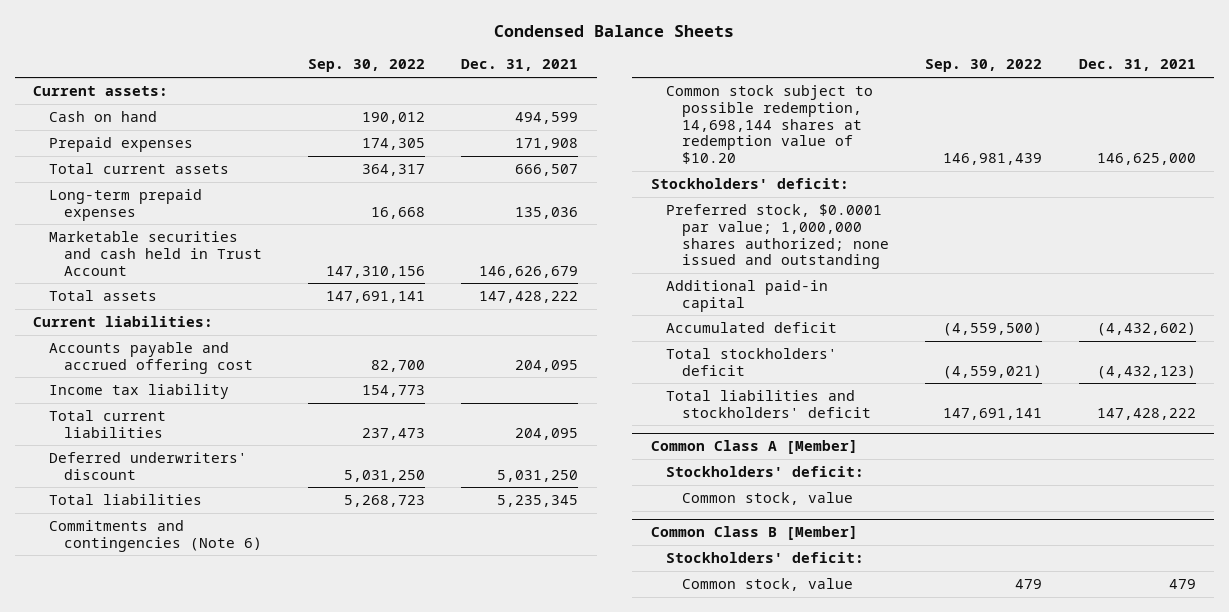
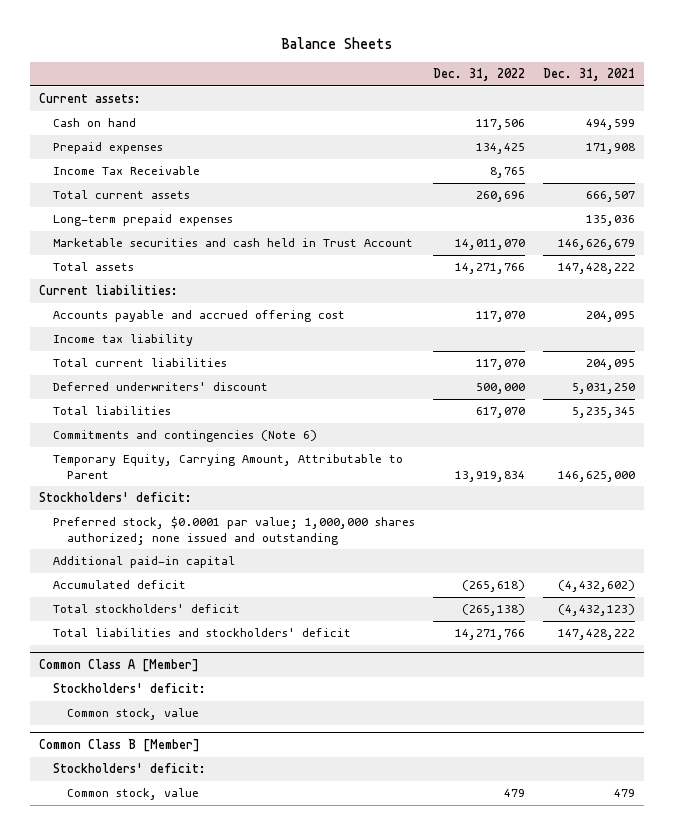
- Condensed Balance Sheets
+ Balance Sheets
- | Sep. 30, 2022 | Dec. 31, 2021
+ | Dec. 31, 2022 | Dec. 31, 2021
+ Income Tax Receivable | 8,765 |
- Common stock subject to possible redemption, 14,698,144 shares at redemption value of $10.20 | 146,981,439 | 146,625,000
+ Temporary Equity, Carrying Amount, Attributable to Parent | 13,919,834 | 146,625,000

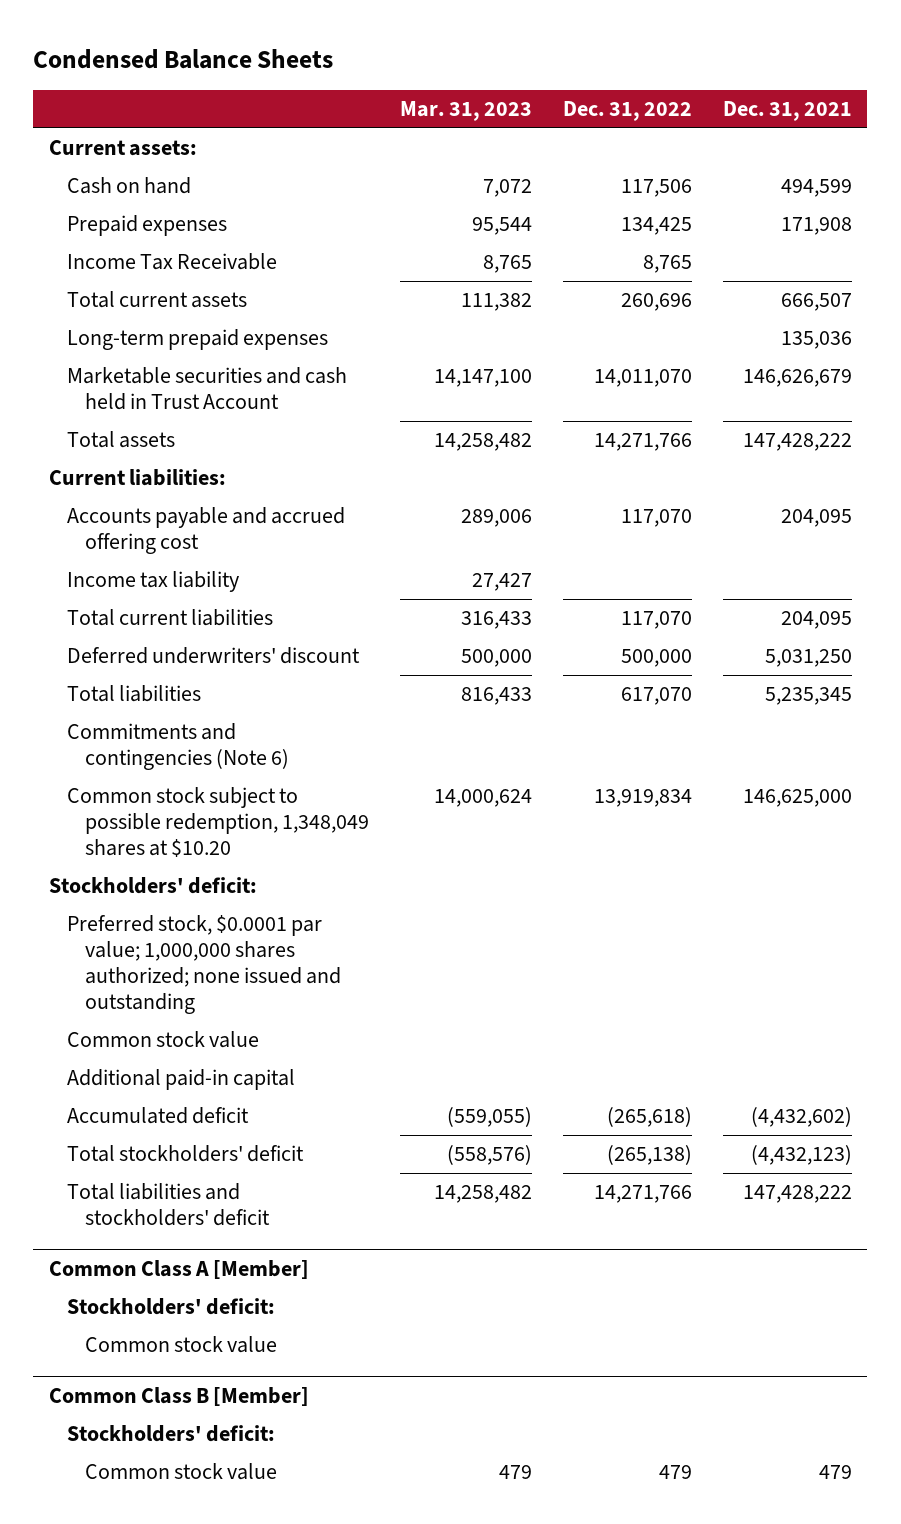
- Balance Sheets
+ Condensed Balance Sheets
- | Dec. 31, 2022 | Dec. 31, 2021
+ | Mar. 31, 2023 | Dec. 31, 2022 | Dec. 31, 2021
- Temporary Equity, Carrying Amount, Attributable to Parent | 13,919,834 | 146,625,000
+ Common stock subject to possible redemption, 1,348,049 shares at $10.20 | 14,000,624 | 13,919,834 | 146,625,000
+ Common stock value
@ Common Class A [Member]
- Common stock, value
+ Common stock value
@ Common Class B [Member]
- Common stock, value | 479 | 479
+ Common stock value | 479 | 479 | 479

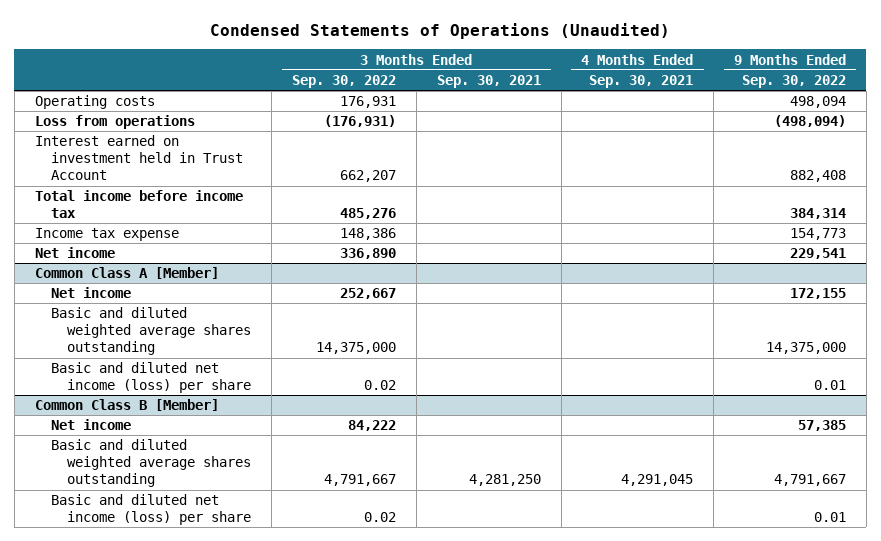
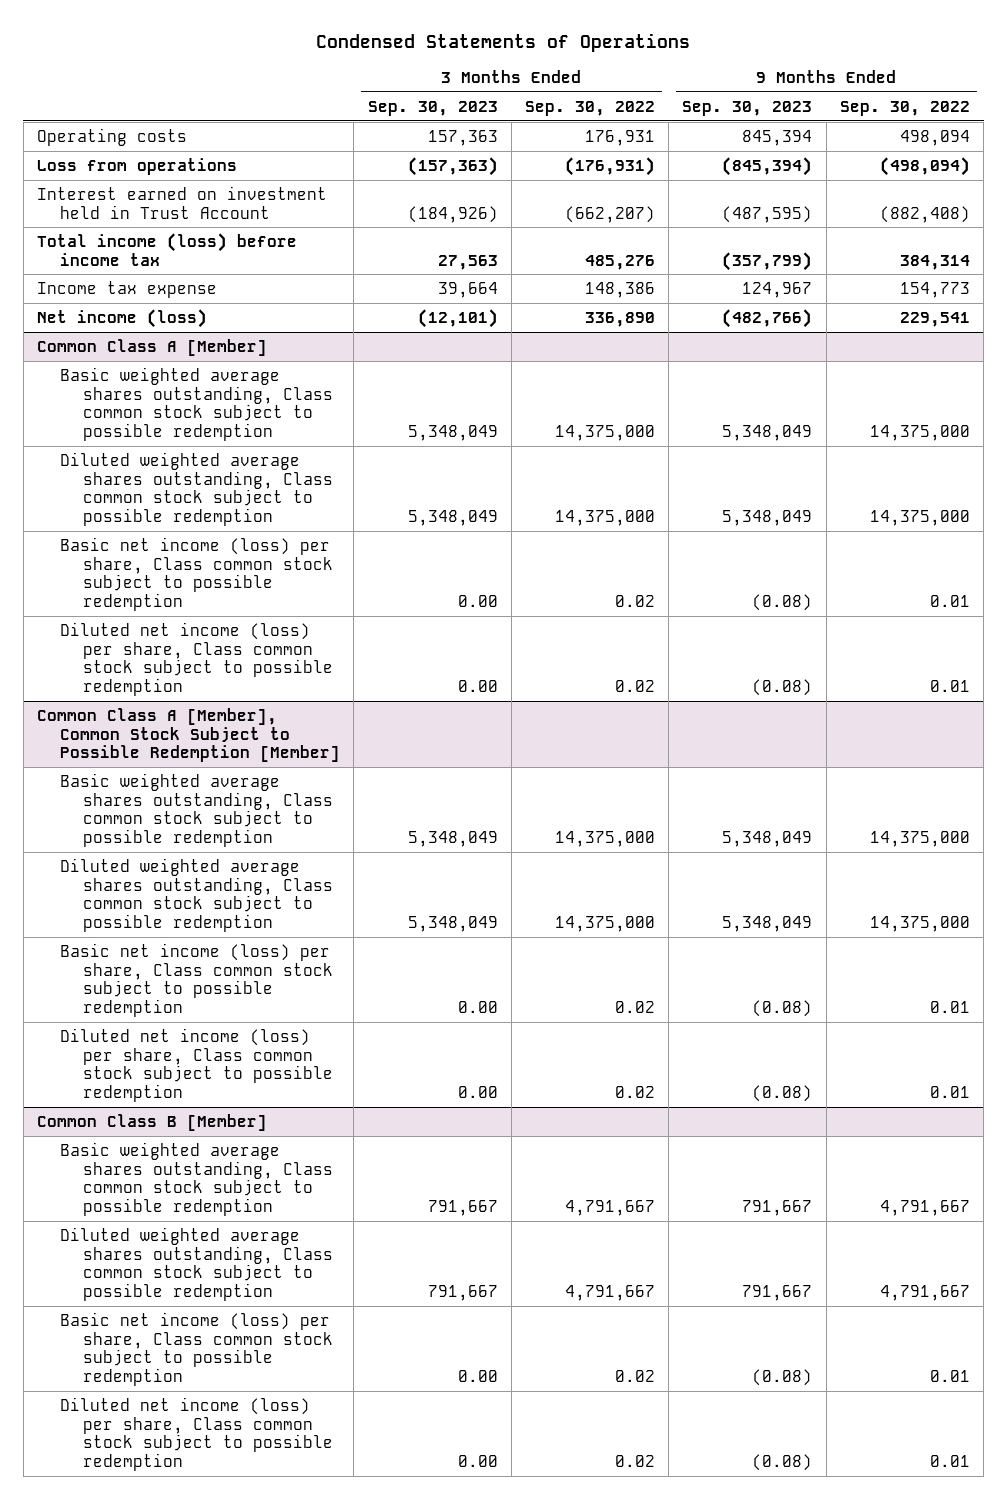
- Condensed Statements of Operations (Unaudited)
+ Condensed Statements of Operations
- | 3 Months Ended Sep. 30, 2022 | 3 Months Ended Sep. 30, 2021 | 4 Months Ended Sep. 30, 2021 | 9 Months Ended Sep. 30, 2022
+ | 3 Months Ended Sep. 30, 2023 | 3 Months Ended Sep. 30, 2022 | 9 Months Ended Sep. 30, 2023 | 9 Months Ended Sep. 30, 2022
- Interest earned on investment held in Trust Account | 662,207 | | | 882,408
- Total income before income tax | 485,276 | | | 384,314
+ Interest earned on investment held in Trust Account | (184,926) | (662,207) | (487,595) | (882,408)
+ Total income (loss) before income tax | 27,563 | 485,276 | (357,799) | 384,314
- Net income | 336,890 | | | 229,541
+ Net income (loss) | (12,101) | 336,890 | (482,766) | 229,541
@ Common Class A [Member]
- Net income | 252,667 | | | 172,155
- Basic and diluted weighted average shares outstanding | 14,375,000 | | | 14,375,000
- Basic and diluted net income (loss) per share | 0.02 | | | 0.01
+ Basic weighted average shares outstanding, Class common stock subject to possible redemption | 5,348,049 | 14,375,000 | 5,348,049 | 14,375,000
+ Diluted weighted average shares outstanding, Class common stock subject to possible redemption | 5,348,049 | 14,375,000 | 5,348,049 | 14,375,000
+ Basic net income (loss) per share, Class common stock subject to possible redemption | 0.00 | 0.02 | (0.08) | 0.01
+ Diluted net income (loss) per share, Class common stock subject to possible redemption | 0.00 | 0.02 | (0.08) | 0.01
+ Common Class A [Member], Common Stock Subject to Possible Redemption [Member]
+ Basic weighted average shares outstanding, Class common stock subject to possible redemption | 5,348,049 | 14,375,000 | 5,348,049 | 14,375,000
+ Diluted weighted average shares outstanding, Class common stock subject to possible redemption | 5,348,049 | 14,375,000 | 5,348,049 | 14,375,000
+ Basic net income (loss) per share, Class common stock subject to possible redemption | 0.00 | 0.02 | (0.08) | 0.01
+ Diluted net income (loss) per share, Class common stock subject to possible redemption | 0.00 | 0.02 | (0.08) | 0.01
@ Common Class B [Member]
- Net income | 84,222 | | | 57,385
- Basic and diluted weighted average shares outstanding | 4,791,667 | 4,281,250 | 4,291,045 | 4,791,667
- Basic and diluted net income (loss) per share | 0.02 | | | 0.01
+ Basic weighted average shares outstanding, Class common stock subject to possible redemption | 791,667 | 4,791,667 | 791,667 | 4,791,667
+ Diluted weighted average shares outstanding, Class common stock subject to possible redemption | 791,667 | 4,791,667 | 791,667 | 4,791,667
+ Basic net income (loss) per share, Class common stock subject to possible redemption | 0.00 | 0.02 | (0.08) | 0.01
+ Diluted net income (loss) per share, Class common stock subject to possible redemption | 0.00 | 0.02 | (0.08) | 0.01

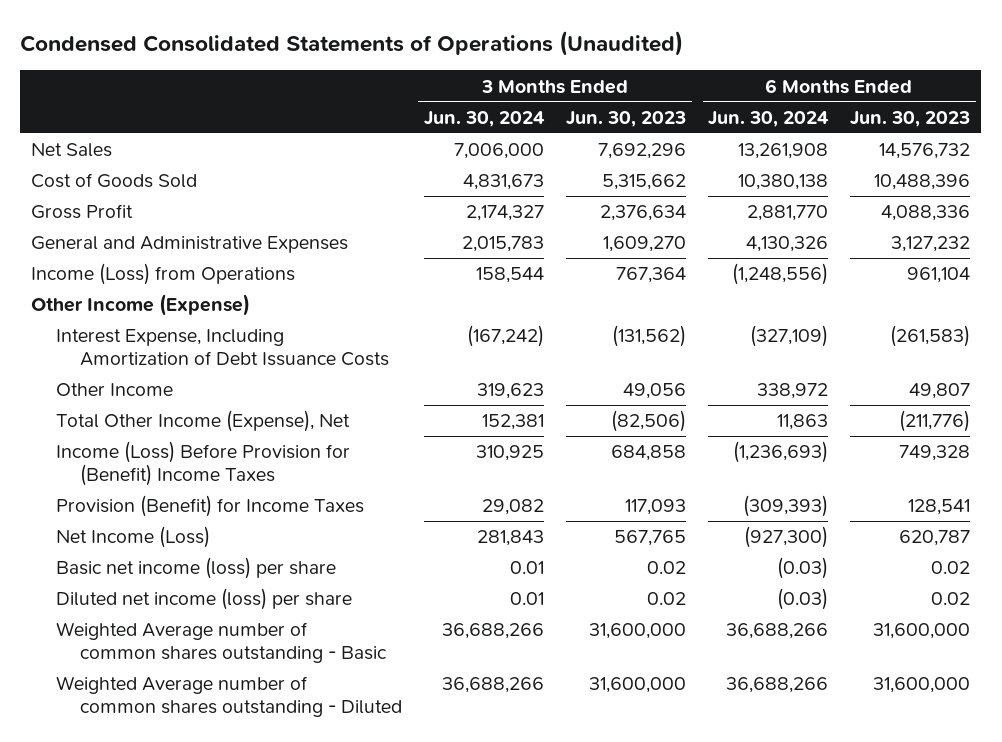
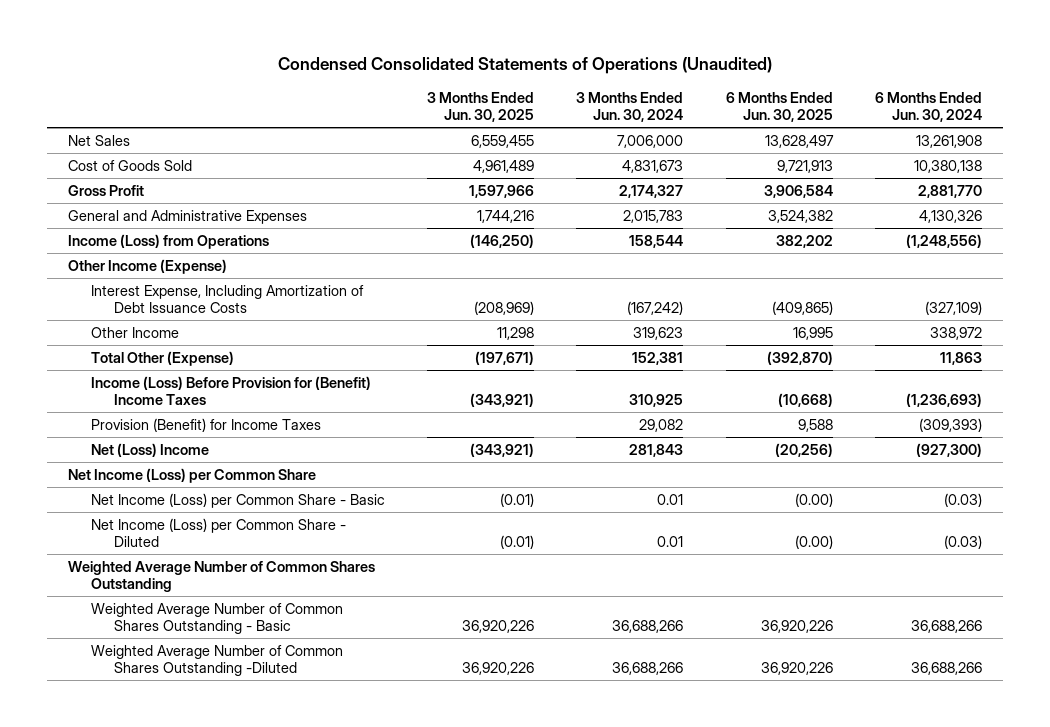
- | 3 Months Ended Jun. 30, 2024 | 3 Months Ended Jun. 30, 2023 | 6 Months Ended Jun. 30, 2024 | 6 Months Ended Jun. 30, 2023
+ | 3 Months Ended Jun. 30, 2025 | 3 Months Ended Jun. 30, 2024 | 6 Months Ended Jun. 30, 2025 | 6 Months Ended Jun. 30, 2024
- Total Other Income (Expense), Net | 152,381 | (82,506) | 11,863 | (211,776)
+ Total Other (Expense) | (197,671) | 152,381 | (392,870) | 11,863
- Net Income (Loss) | 281,843 | 567,765 | (927,300) | 620,787
- Basic net income (loss) per share | 0.01 | 0.02 | (0.03) | 0.02
- Diluted net income (loss) per share | 0.01 | 0.02 | (0.03) | 0.02
- Weighted Average number of common shares outstanding - Basic | 36,688,266 | 31,600,000 | 36,688,266 | 31,600,000
- Weighted Average number of common shares outstanding - Diluted | 36,688,266 | 31,600,000 | 36,688,266 | 31,600,000
+ Net (Loss) Income | (343,921) | 281,843 | (20,256) | (927,300)
+ Net Income (Loss) per Common Share
+ Net Income (Loss) per Common Share - Basic | (0.01) | 0.01 | (0.00) | (0.03)
+ Net Income (Loss) per Common Share - Diluted | (0.01) | 0.01 | (0.00) | (0.03)
+ Weighted Average Number of Common Shares Outstanding
+ Weighted Average Number of Common Shares Outstanding - Basic | 36,920,226 | 36,688,266 | 36,920,226 | 36,688,266
+ Weighted Average Number of Common Shares Outstanding -Diluted | 36,920,226 | 36,688,266 | 36,920,226 | 36,688,266

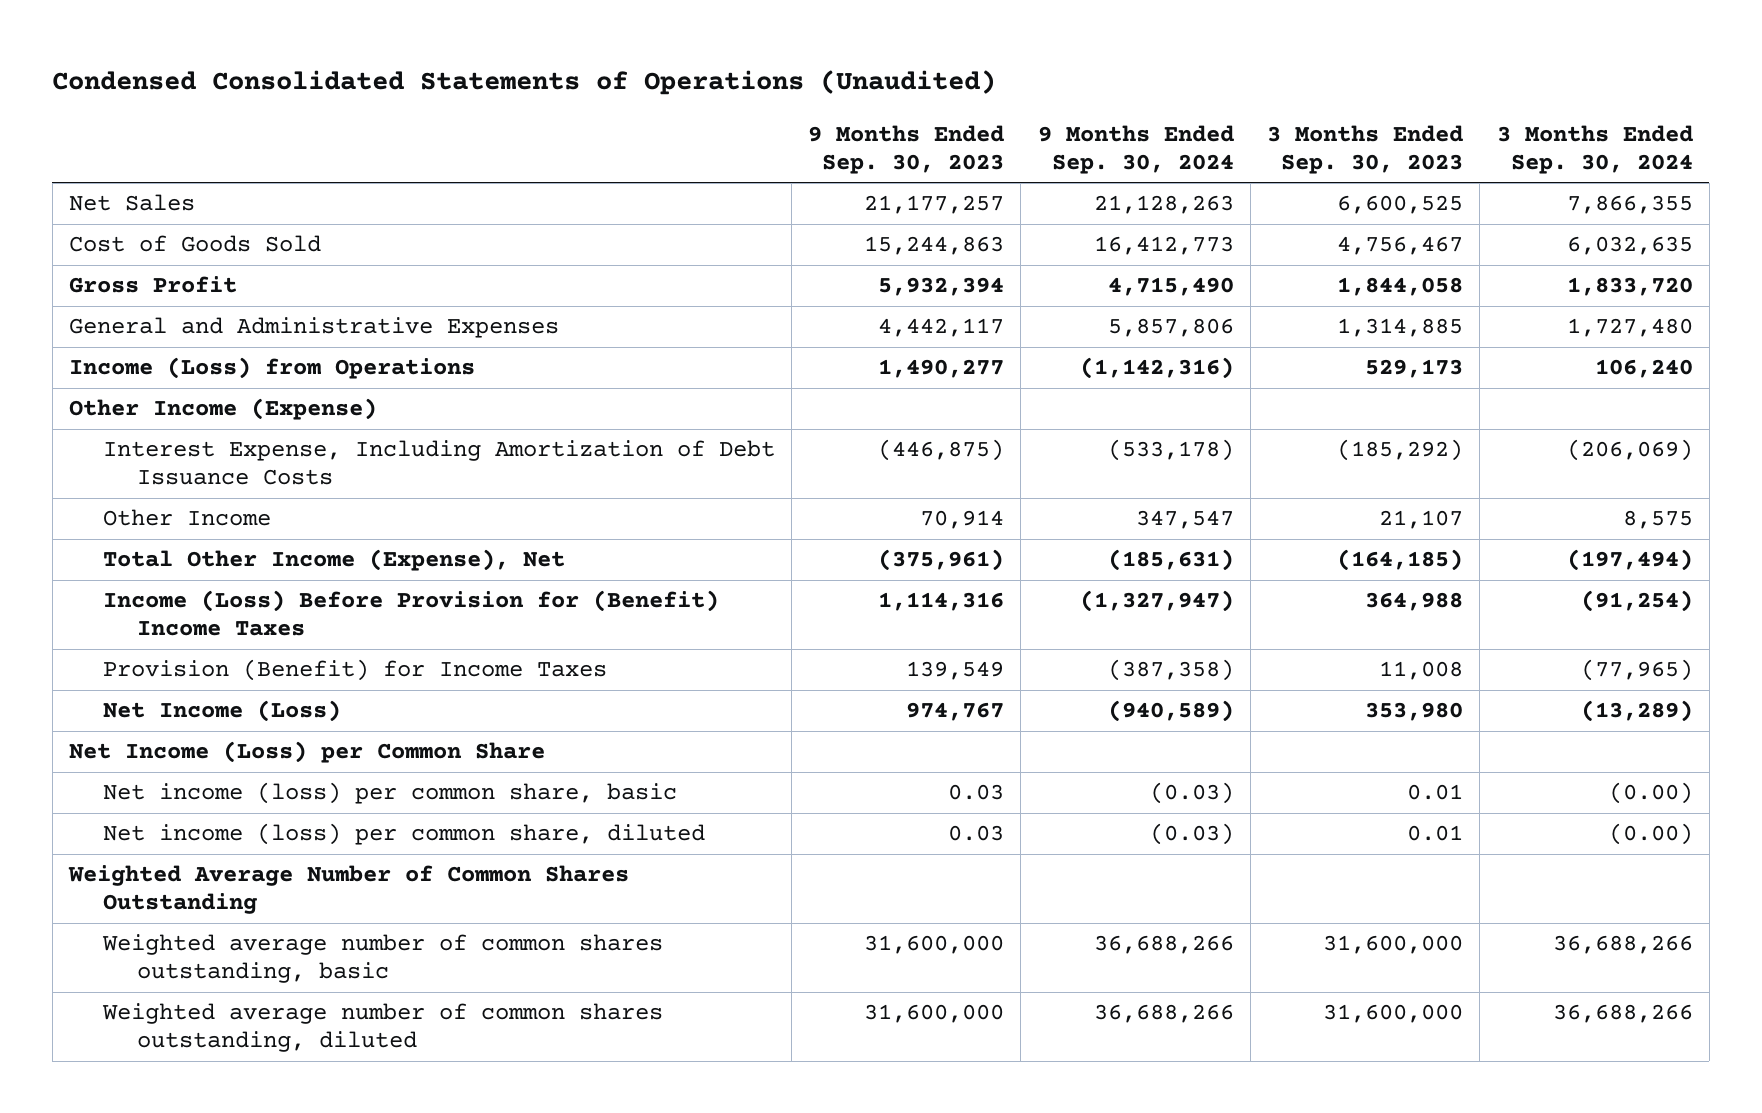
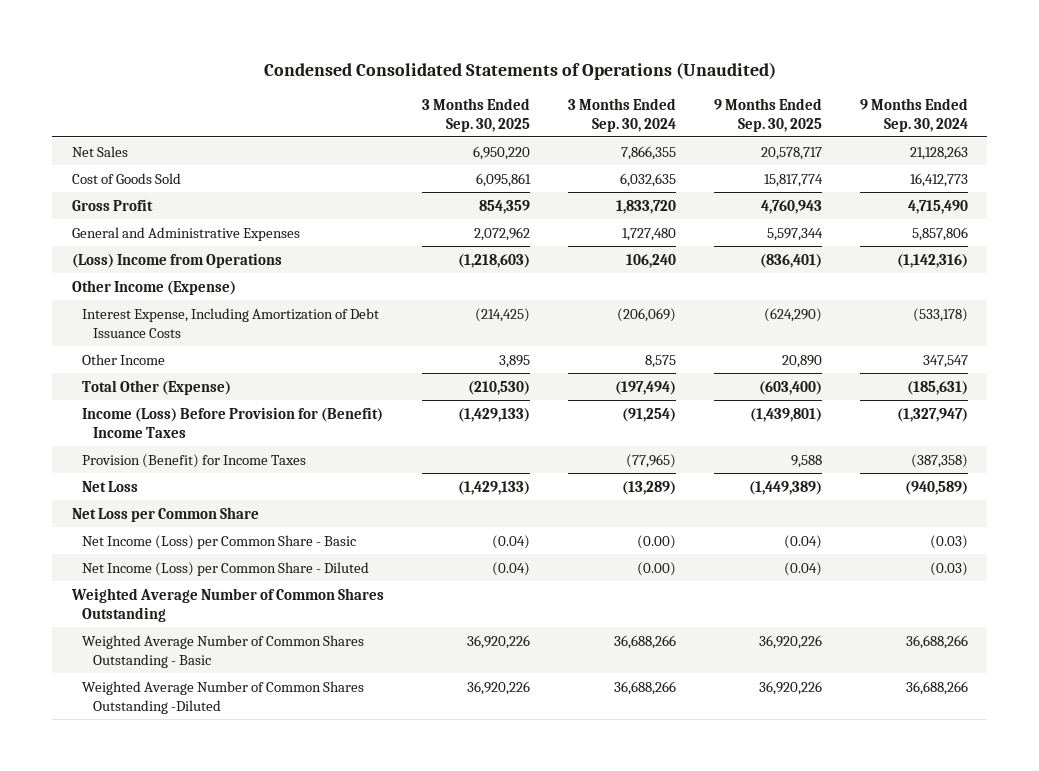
- | 9 Months Ended Sep. 30, 2023 | 9 Months Ended Sep. 30, 2024 | 3 Months Ended Sep. 30, 2023 | 3 Months Ended Sep. 30, 2024
+ | 3 Months Ended Sep. 30, 2025 | 3 Months Ended Sep. 30, 2024 | 9 Months Ended Sep. 30, 2025 | 9 Months Ended Sep. 30, 2024
- Income (Loss) from Operations | 1,490,277 | (1,142,316) | 529,173 | 106,240
+ (Loss) Income from Operations | (1,218,603) | 106,240 | (836,401) | (1,142,316)
- Total Other Income (Expense), Net | (375,961) | (185,631) | (164,185) | (197,494)
+ Total Other (Expense) | (210,530) | (197,494) | (603,400) | (185,631)
- Net Income (Loss) | 974,767 | (940,589) | 353,980 | (13,289)
- Net Income (Loss) per Common Share
- Net income (loss) per common share, basic | 0.03 | (0.03) | 0.01 | (0.00)
- Net income (loss) per common share, diluted | 0.03 | (0.03) | 0.01 | (0.00)
+ Net Loss | (1,429,133) | (13,289) | (1,449,389) | (940,589)
+ Net Loss per Common Share
+ Net Income (Loss) per Common Share - Basic | (0.04) | (0.00) | (0.04) | (0.03)
+ Net Income (Loss) per Common Share - Diluted | (0.04) | (0.00) | (0.04) | (0.03)
- Weighted average number of common shares outstanding, basic | 31,600,000 | 36,688,266 | 31,600,000 | 36,688,266
- Weighted average number of common shares outstanding, diluted | 31,600,000 | 36,688,266 | 31,600,000 | 36,688,266
+ Weighted Average Number of Common Shares Outstanding - Basic | 36,920,226 | 36,688,266 | 36,920,226 | 36,688,266
+ Weighted Average Number of Common Shares Outstanding -Diluted | 36,920,226 | 36,688,266 | 36,920,226 | 36,688,266

